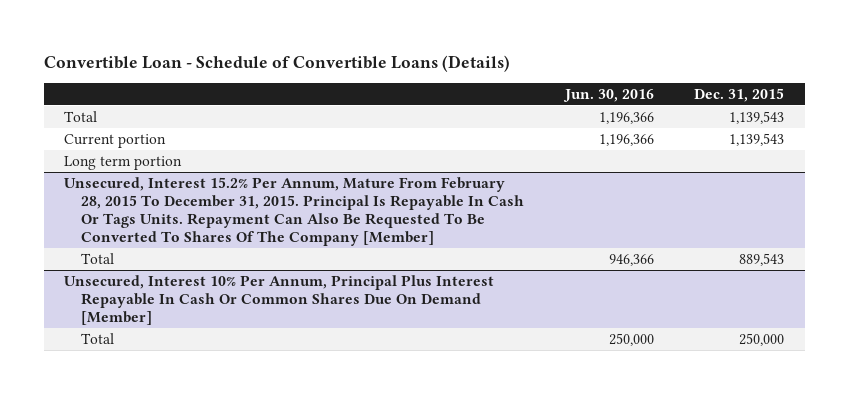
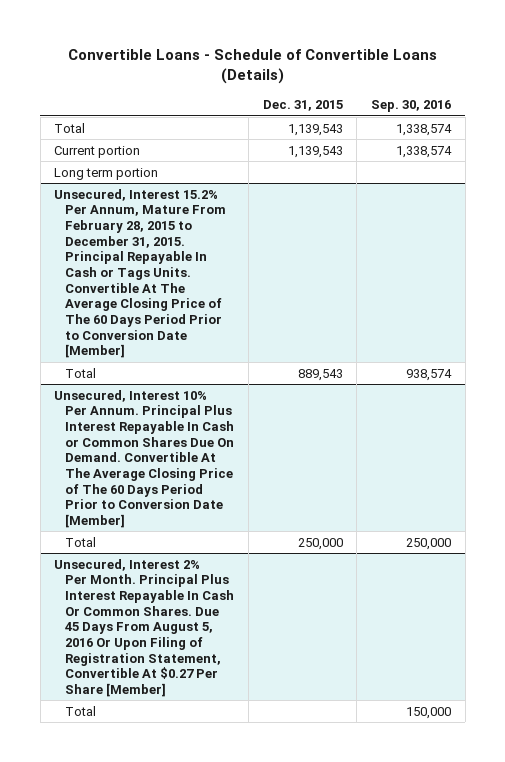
- Convertible Loan - Schedule of Convertible Loans (Details)
+ Convertible Loans - Schedule of Convertible Loans (Details)
- | Jun. 30, 2016 | Dec. 31, 2015
+ | Dec. 31, 2015 | Sep. 30, 2016
- Unsecured, Interest 15.2% Per Annum, Mature From February 28, 2015 To December 31, 2015. Principal Is Repayable In Cash Or Tags Units. Repayment Can Also Be Requested To Be Converted To Shares Of The Company [Member]
+ Unsecured, Interest 15.2% Per Annum, Mature From February 28, 2015 to December 31, 2015. Principal Repayable In Cash or Tags Units. Convertible At The Average Closing Price of The 60 Days Period Prior to Conversion Date [Member]
- Unsecured, Interest 10% Per Annum, Principal Plus Interest Repayable In Cash Or Common Shares Due On Demand [Member]
+ Unsecured, Interest 10% Per Annum. Principal Plus Interest Repayable In Cash or Common Shares Due On Demand. Convertible At The Average Closing Price of The 60 Days Period Prior to Conversion Date [Member]
+ Unsecured, Interest 2% Per Month. Principal Plus Interest Repayable In Cash Or Common Shares. Due 45 Days From August 5, 2016 Or Upon Filing of Registration Statement, Convertible At $0.27 Per Share [Member]
+ Total | | 150,000

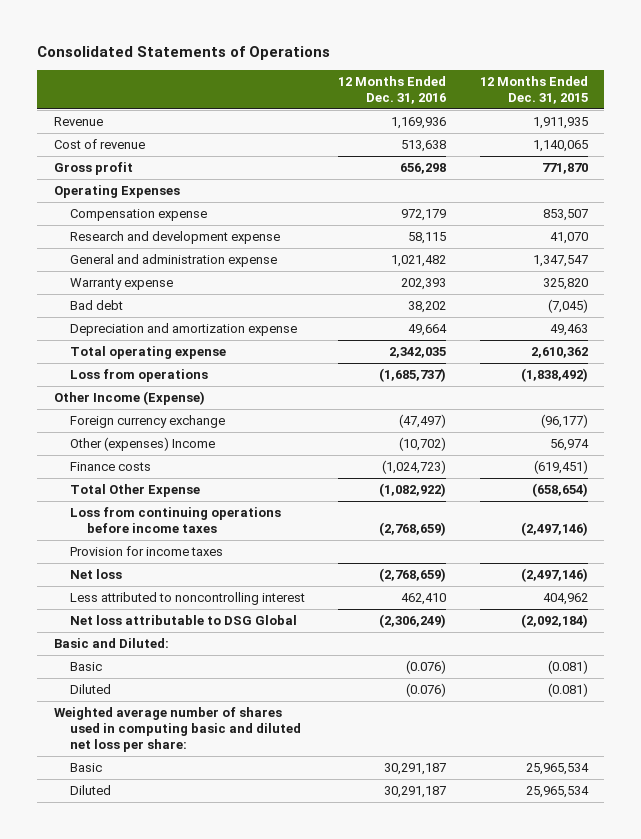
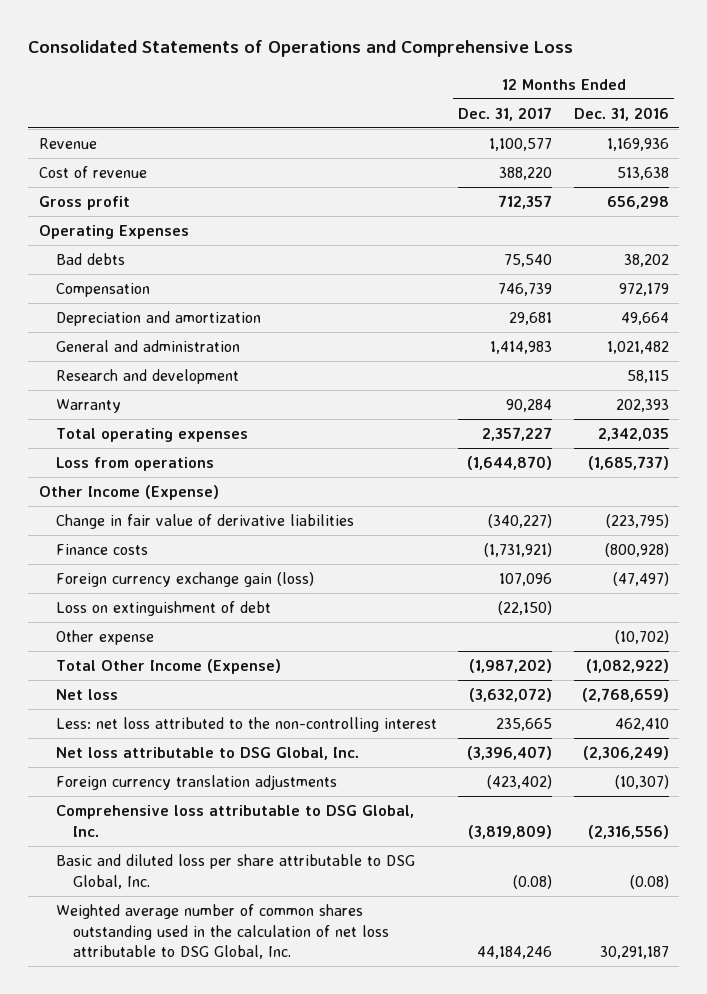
- Consolidated Statements of Operations
+ Consolidated Statements of Operations and Comprehensive Loss
- | 12 Months Ended Dec. 31, 2016 | 12 Months Ended Dec. 31, 2015
+ | 12 Months Ended Dec. 31, 2017 | 12 Months Ended Dec. 31, 2016
- Compensation expense | 972,179 | 853,507
- Research and development expense | 58,115 | 41,070
- General and administration expense | 1,021,482 | 1,347,547
- Warranty expense | 202,393 | 325,820
- Bad debt | 38,202 | (7,045)
- Depreciation and amortization expense | 49,664 | 49,463
- Total operating expense | 2,342,035 | 2,610,362
+ Bad debts | 75,540 | 38,202
+ Compensation | 746,739 | 972,179
+ Depreciation and amortization | 29,681 | 49,664
+ General and administration | 1,414,983 | 1,021,482
+ Research and development | | 58,115
+ Warranty | 90,284 | 202,393
+ Total operating expenses | 2,357,227 | 2,342,035
- Foreign currency exchange | (47,497) | (96,177)
- Other (expenses) Income | (10,702) | 56,974
- Finance costs | (1,024,723) | (619,451)
- Total Other Expense | (1,082,922) | (658,654)
- Loss from continuing operations before income taxes | (2,768,659) | (2,497,146)
- Provision for income taxes
+ Change in fair value of derivative liabilities | (340,227) | (223,795)
+ Finance costs | (1,731,921) | (800,928)
+ Foreign currency exchange gain (loss) | 107,096 | (47,497)
+ Loss on extinguishment of debt | (22,150) |
+ Other expense | | (10,702)
+ Total Other Income (Expense) | (1,987,202) | (1,082,922)
- Less attributed to noncontrolling interest | 462,410 | 404,962
- Net loss attributable to DSG Global | (2,306,249) | (2,092,184)
- Basic and Diluted:
- Basic | (0.076) | (0.081)
- Diluted | (0.076) | (0.081)
- Weighted average number of shares used in computing basic and diluted net loss per share:
- Basic | 30,291,187 | 25,965,534
- Diluted | 30,291,187 | 25,965,534
+ Less: net loss attributed to the non-controlling interest | 235,665 | 462,410
+ Net loss attributable to DSG Global, Inc. | (3,396,407) | (2,306,249)
+ Foreign currency translation adjustments | (423,402) | (10,307)
+ Comprehensive loss attributable to DSG Global, Inc. | (3,819,809) | (2,316,556)
+ Basic and diluted loss per share attributable to DSG Global, Inc. | (0.08) | (0.08)
+ Weighted average number of common shares outstanding used in the calculation of net loss attributable to DSG Global, Inc. | 44,184,246 | 30,291,187

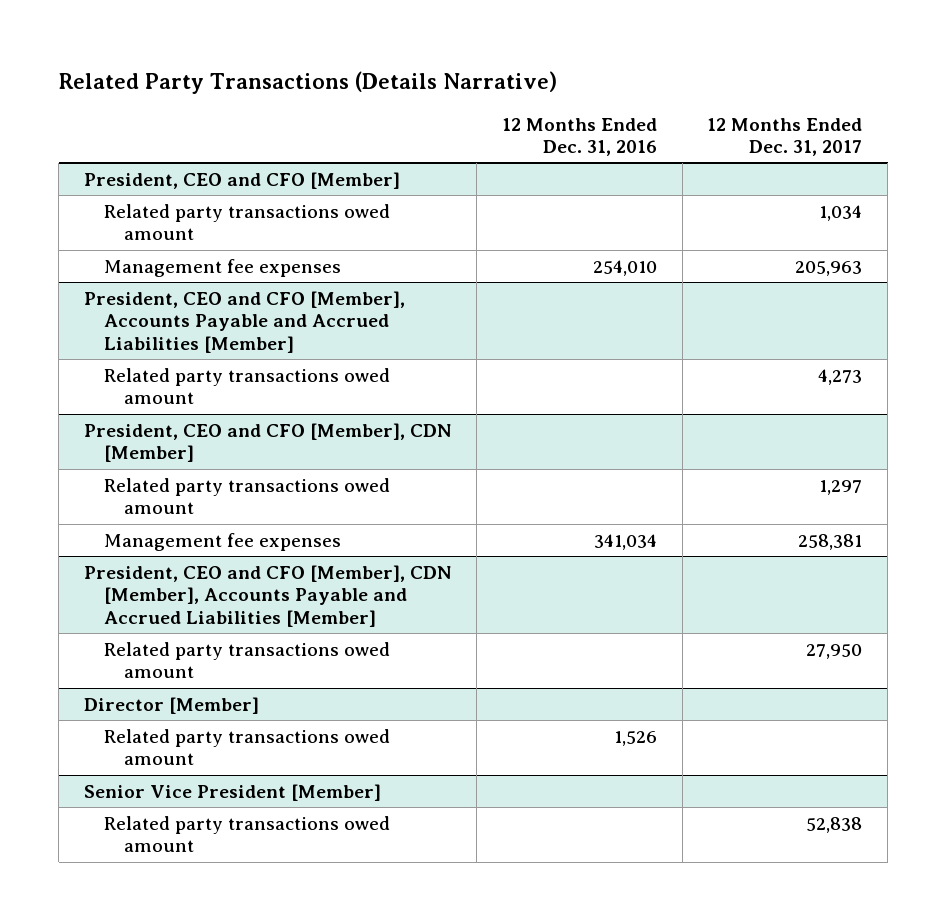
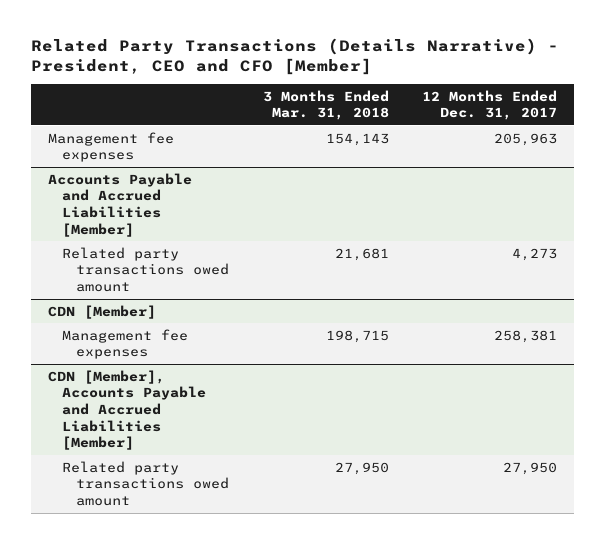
- Related Party Transactions (Details Narrative)
+ Related Party Transactions (Details Narrative) - President, CEO and CFO [Member]
- | 12 Months Ended Dec. 31, 2016 | 12 Months Ended Dec. 31, 2017
+ | 3 Months Ended Mar. 31, 2018 | 12 Months Ended Dec. 31, 2017
- President, CEO and CFO [Member]
- Related party transactions owed amount | | 1,034
- President, CEO and CFO [Member], Accounts Payable and Accrued Liabilities [Member]
+ Accounts Payable and Accrued Liabilities [Member]
- President, CEO and CFO [Member], CDN [Member]
- Related party transactions owed amount | | 1,297
+ CDN [Member]
- President, CEO and CFO [Member], CDN [Member], Accounts Payable and Accrued Liabilities [Member]
+ CDN [Member], Accounts Payable and Accrued Liabilities [Member]
- Director [Member]
- Related party transactions owed amount | 1,526 |
- Senior Vice President [Member]
- Related party transactions owed amount | | 52,838

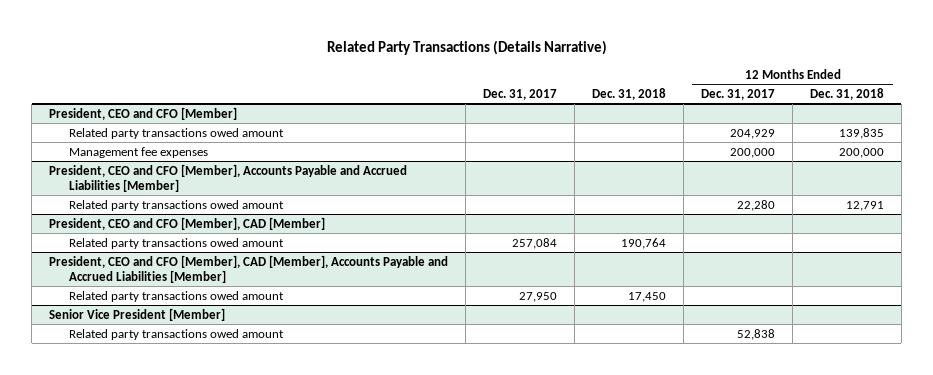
- Related Party Transactions (Details Narrative) - President, CEO and CFO [Member]
+ Related Party Transactions (Details Narrative)
- | 3 Months Ended Mar. 31, 2018 | 12 Months Ended Dec. 31, 2017
+ | Dec. 31, 2017 | Dec. 31, 2018 | 12 Months Ended Dec. 31, 2017 | 12 Months Ended Dec. 31, 2018
- Management fee expenses | 154,143 | 205,963
- Accounts Payable and Accrued Liabilities [Member]
- Related party transactions owed amount | 21,681 | 4,273
- CDN [Member]
- Management fee expenses | 198,715 | 258,381
- CDN [Member], Accounts Payable and Accrued Liabilities [Member]
- Related party transactions owed amount | 27,950 | 27,950
+ President, CEO and CFO [Member]
+ Related party transactions owed amount | | | 204,929 | 139,835
+ Management fee expenses | | | 200,000 | 200,000
+ President, CEO and CFO [Member], Accounts Payable and Accrued Liabilities [Member]
+ Related party transactions owed amount | | | 22,280 | 12,791
+ President, CEO and CFO [Member], CAD [Member]
+ Related party transactions owed amount | 257,084 | 190,764 | |
+ President, CEO and CFO [Member], CAD [Member], Accounts Payable and Accrued Liabilities [Member]
+ Related party transactions owed amount | 27,950 | 17,450 | |
+ Senior Vice President [Member]
+ Related party transactions owed amount | | | 52,838 |

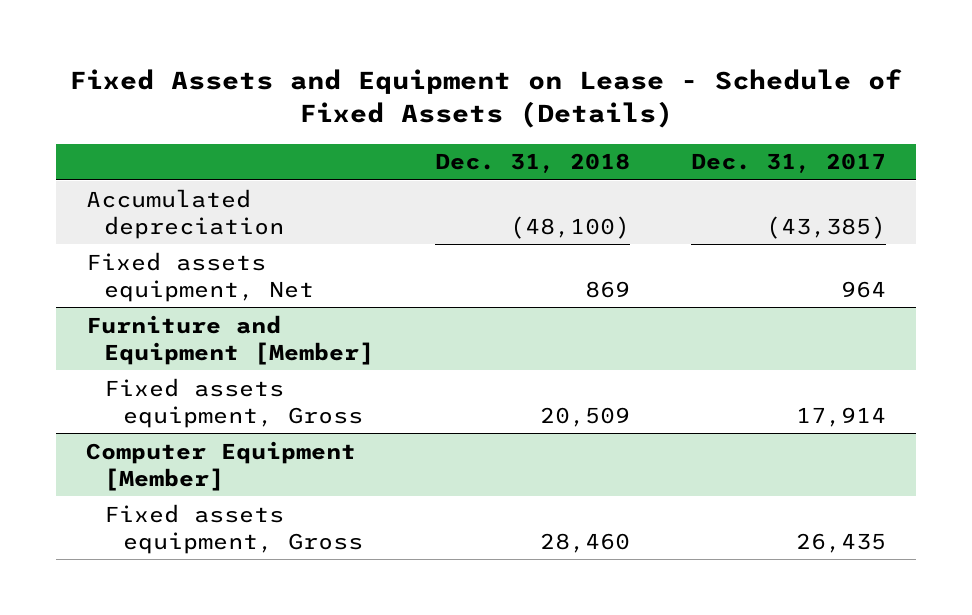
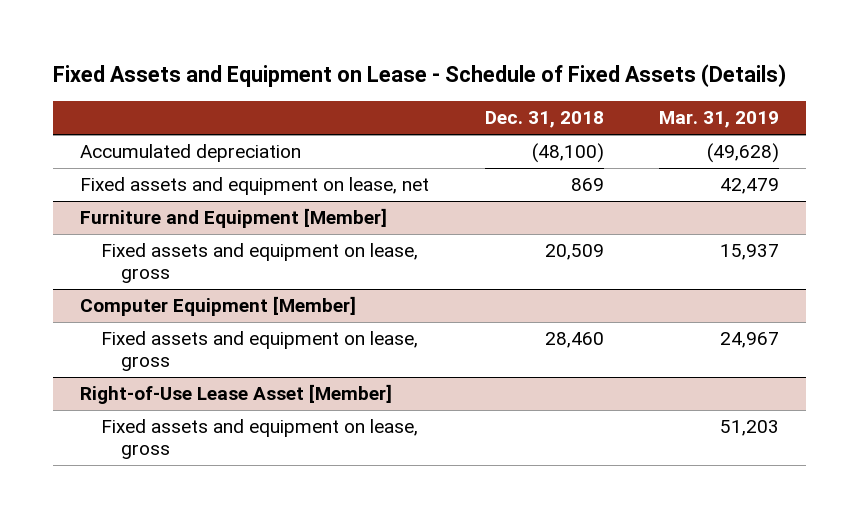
- | Dec. 31, 2018 | Dec. 31, 2017
+ | Dec. 31, 2018 | Mar. 31, 2019
- Fixed assets equipment, Net | 869 | 964
+ Fixed assets and equipment on lease, net | 869 | 42,479
@ Furniture and Equipment [Member]
- Fixed assets equipment, Gross | 20,509 | 17,914
+ Fixed assets and equipment on lease, gross | 20,509 | 15,937
@ Computer Equipment [Member]
- Fixed assets equipment, Gross | 28,460 | 26,435
+ Fixed assets and equipment on lease, gross | 28,460 | 24,967
+ Right-of-Use Lease Asset [Member]
+ Fixed assets and equipment on lease, gross | | 51,203

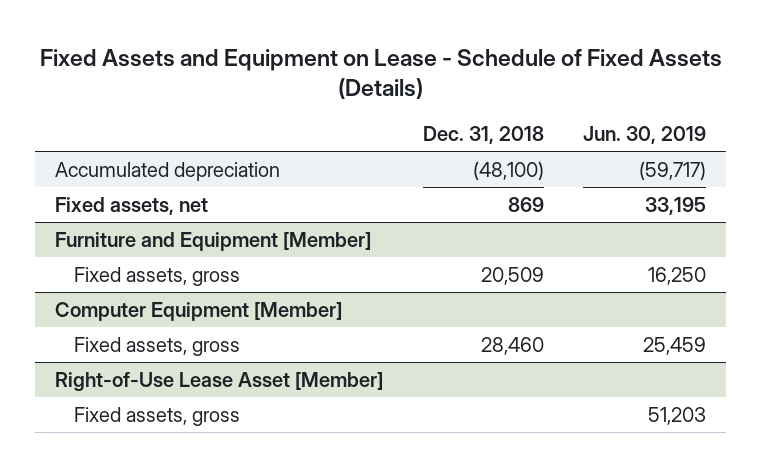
- | Dec. 31, 2018 | Mar. 31, 2019
+ | Dec. 31, 2018 | Jun. 30, 2019
- Fixed assets and equipment on lease, net | 869 | 42,479
+ Fixed assets, net | 869 | 33,195
@ Furniture and Equipment [Member]
- Fixed assets and equipment on lease, gross | 20,509 | 15,937
+ Fixed assets, gross | 20,509 | 16,250
@ Computer Equipment [Member]
- Fixed assets and equipment on lease, gross | 28,460 | 24,967
+ Fixed assets, gross | 28,460 | 25,459
@ Right-of-Use Lease Asset [Member]
- Fixed assets and equipment on lease, gross | | 51,203
+ Fixed assets, gross | | 51,203

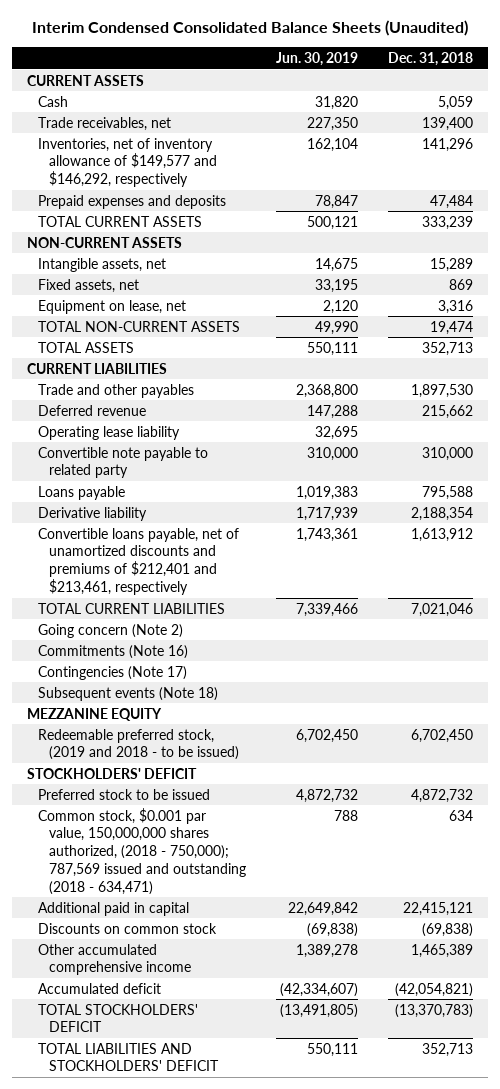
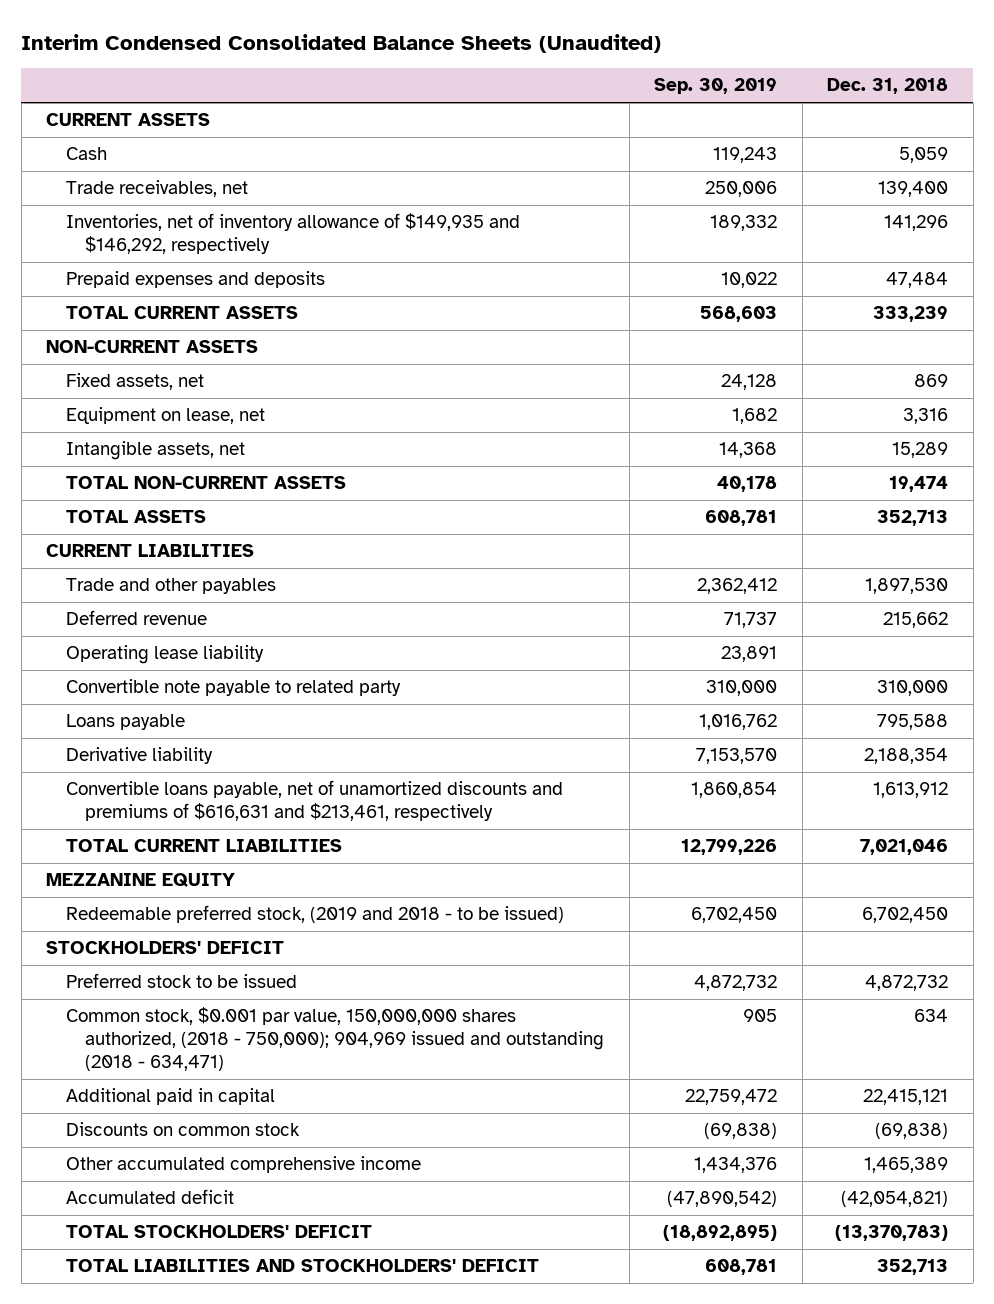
- | Jun. 30, 2019 | Dec. 31, 2018
+ | Sep. 30, 2019 | Dec. 31, 2018
- Inventories, net of inventory allowance of $149,577 and $146,292, respectively | 162,104 | 141,296
+ Inventories, net of inventory allowance of $149,935 and $146,292, respectively | 189,332 | 141,296
moved down: Intangible assets, net | 14,368 | 15,289
- Convertible loans payable, net of unamortized discounts and premiums of $212,401 and $213,461, respectively | 1,743,361 | 1,613,912
+ Convertible loans payable, net of unamortized discounts and premiums of $616,631 and $213,461, respectively | 1,860,854 | 1,613,912
- Going concern (Note 2)
- Commitments (Note 16)
- Contingencies (Note 17)
- Subsequent events (Note 18)
- Common stock, $0.001 par value, 150,000,000 shares authorized, (2018 - 750,000); 787,569 issued and outstanding (2018 - 634,471) | 788 | 634
+ Common stock, $0.001 par value, 150,000,000 shares authorized, (2018 - 750,000); 904,969 issued and outstanding (2018 - 634,471) | 905 | 634

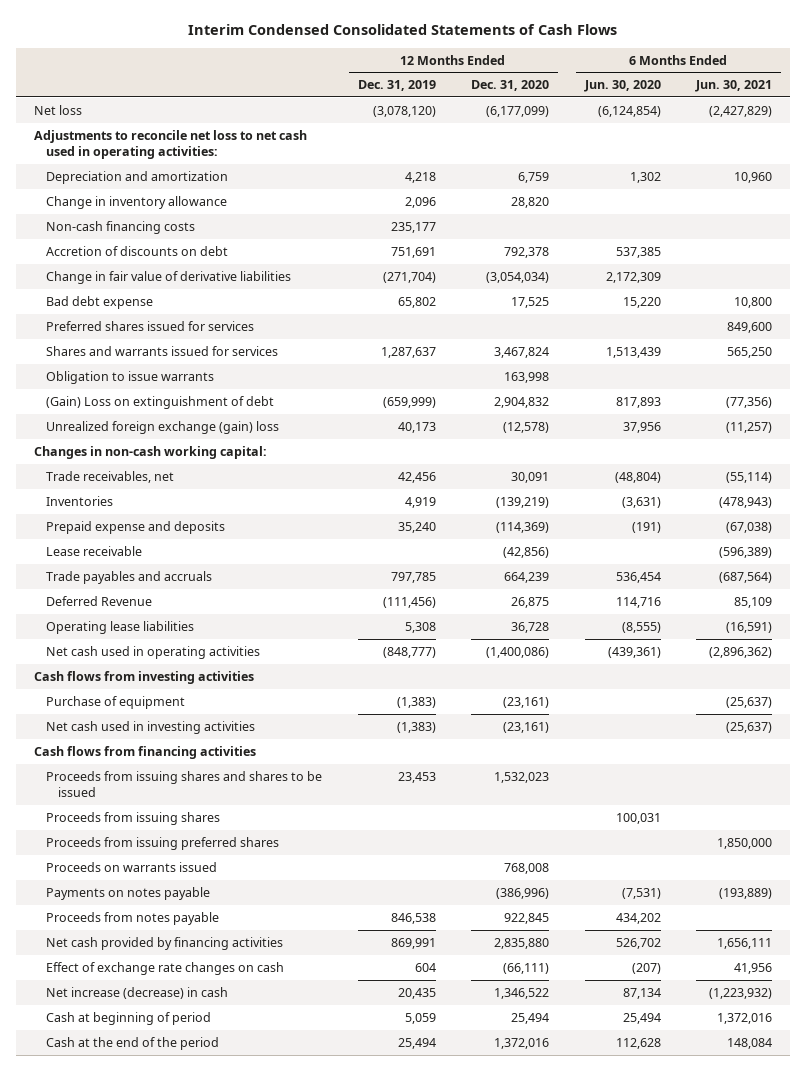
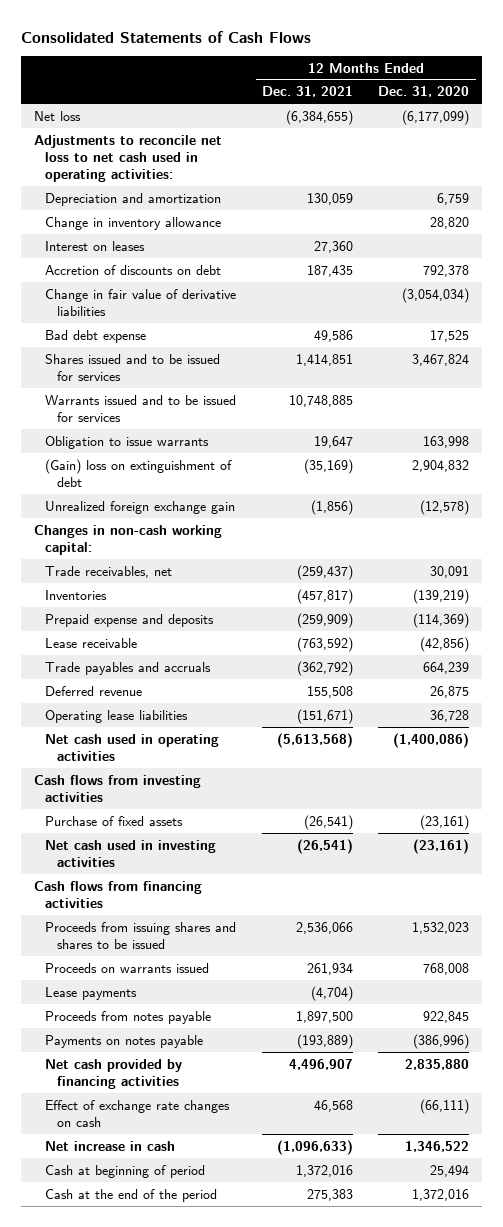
- Interim Condensed Consolidated Statements of Cash Flows
+ Consolidated Statements of Cash Flows
- | 12 Months Ended Dec. 31, 2019 | 12 Months Ended Dec. 31, 2020 | 6 Months Ended Jun. 30, 2020 | 6 Months Ended Jun. 30, 2021
+ | 12 Months Ended Dec. 31, 2021 | 12 Months Ended Dec. 31, 2020
- Non-cash financing costs | 235,177 | | |
+ Interest on leases | 27,360 |
- Preferred shares issued for services | | | | 849,600
- Shares and warrants issued for services | 1,287,637 | 3,467,824 | 1,513,439 | 565,250
+ Shares issued and to be issued for services | 1,414,851 | 3,467,824
+ Warrants issued and to be issued for services | 10,748,885 |
- (Gain) Loss on extinguishment of debt | (659,999) | 2,904,832 | 817,893 | (77,356)
- Unrealized foreign exchange (gain) loss | 40,173 | (12,578) | 37,956 | (11,257)
+ (Gain) loss on extinguishment of debt | (35,169) | 2,904,832
+ Unrealized foreign exchange gain | (1,856) | (12,578)
- Deferred Revenue | (111,456) | 26,875 | 114,716 | 85,109
+ Deferred revenue | 155,508 | 26,875
- Purchase of equipment | (1,383) | (23,161) | | (25,637)
+ Purchase of fixed assets | (26,541) | (23,161)
- Proceeds from issuing shares | | | 100,031 |
- Proceeds from issuing preferred shares | | | | 1,850,000
+ Lease payments | (4,704) |
moved down: Payments on notes payable | (193,889) | (386,996)
- Net increase (decrease) in cash | 20,435 | 1,346,522 | 87,134 | (1,223,932)
+ Net increase in cash | (1,096,633) | 1,346,522

